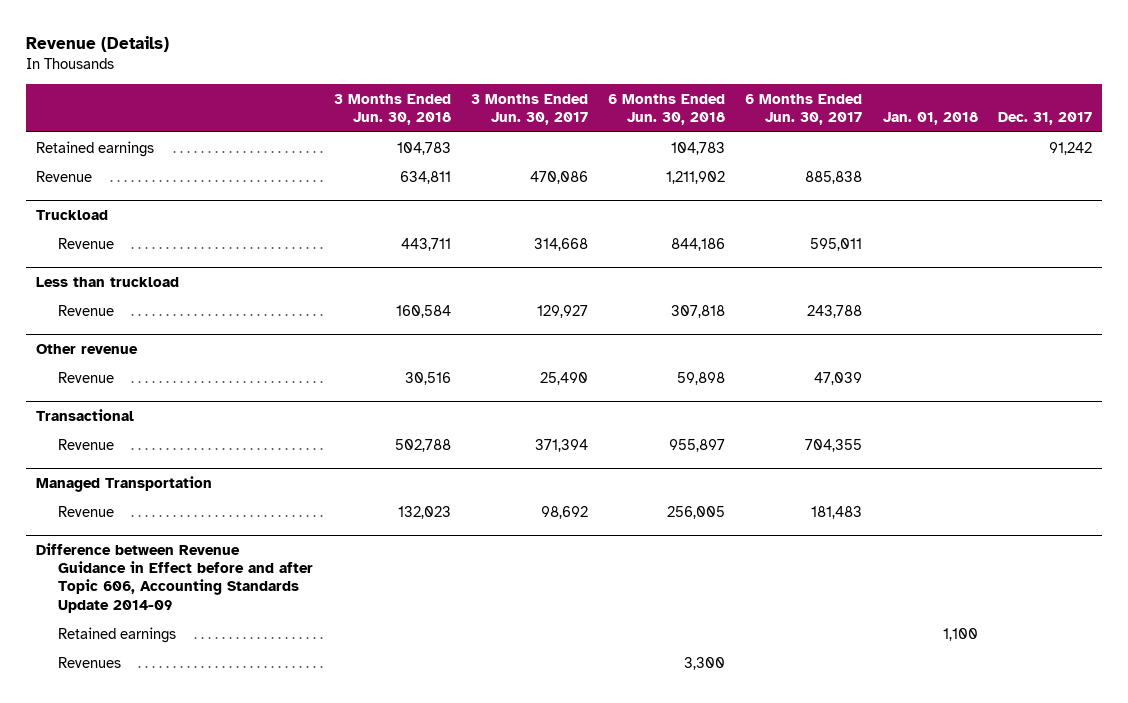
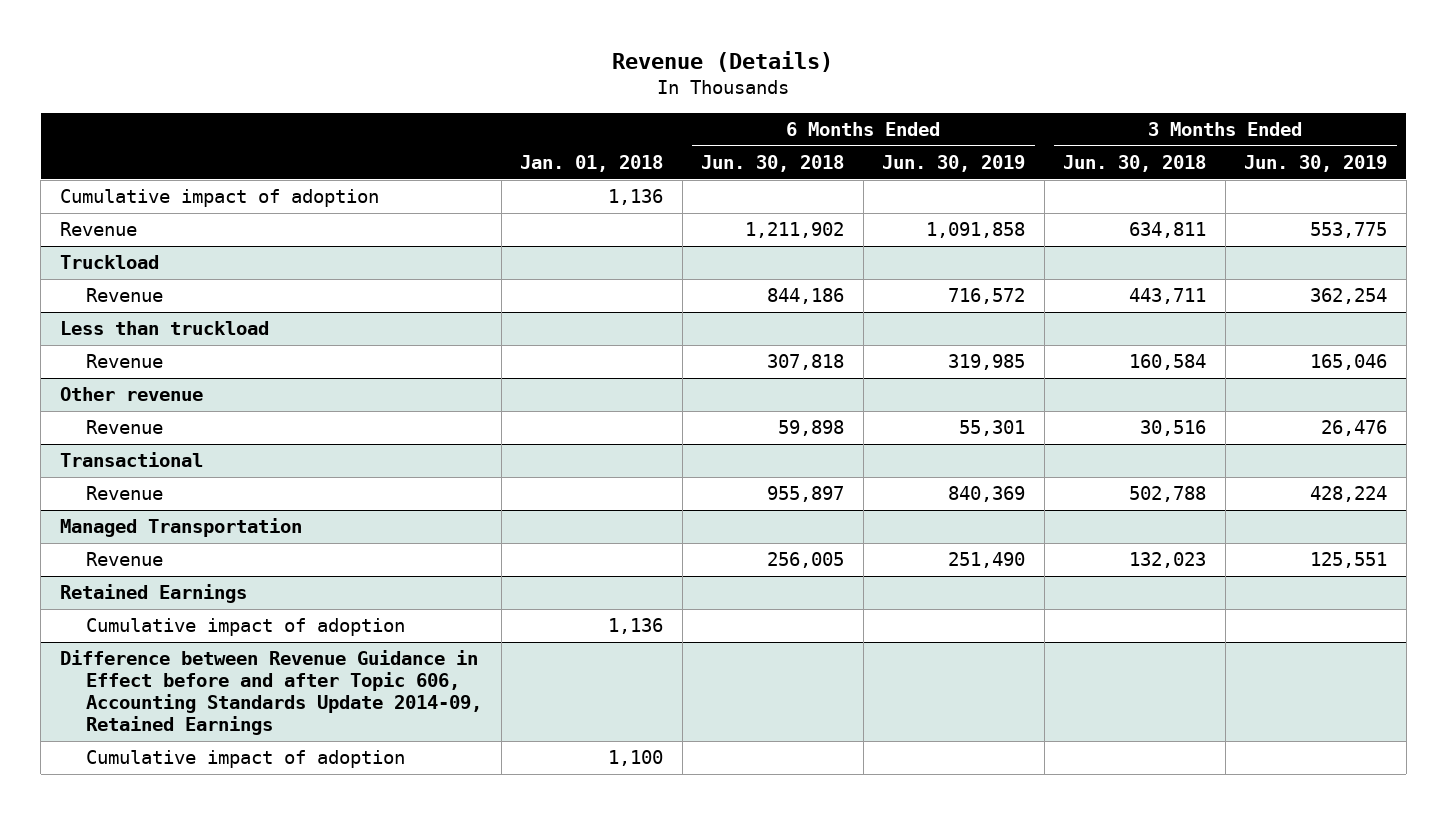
- | 3 Months Ended Jun. 30, 2018 | 3 Months Ended Jun. 30, 2017 | 6 Months Ended Jun. 30, 2018 | 6 Months Ended Jun. 30, 2017 | Jan. 01, 2018 | Dec. 31, 2017
+ | Jan. 01, 2018 | 6 Months Ended Jun. 30, 2018 | 6 Months Ended Jun. 30, 2019 | 3 Months Ended Jun. 30, 2018 | 3 Months Ended Jun. 30, 2019
- Retained earnings | 104,783 | | 104,783 | | | 91,242
+ Cumulative impact of adoption | 1,136 | | | |
- Difference between Revenue Guidance in Effect before and after Topic 606, Accounting Standards Update 2014-09
- Retained earnings | | | | | 1,100 |
- Revenues | | | 3,300 | | |
+ Retained Earnings
+ Cumulative impact of adoption | 1,136 | | | |
+ Difference between Revenue Guidance in Effect before and after Topic 606, Accounting Standards Update 2014-09, Retained Earnings
+ Cumulative impact of adoption | 1,100 | | | |

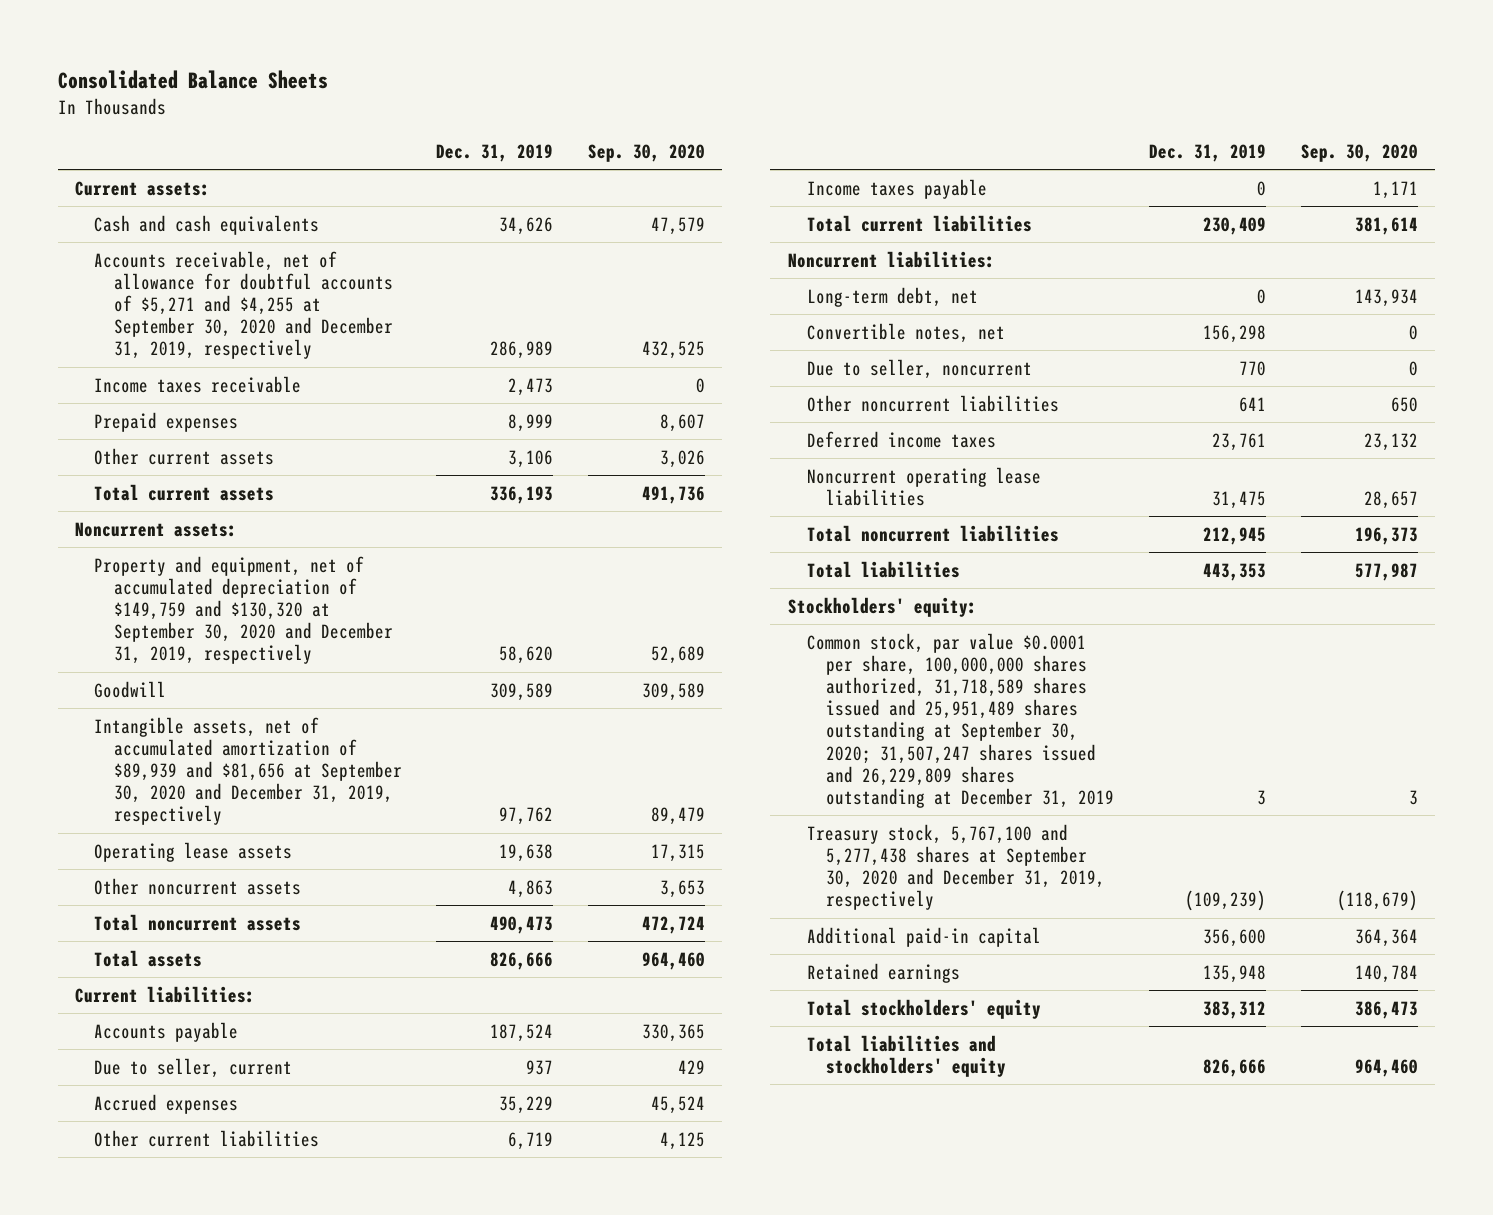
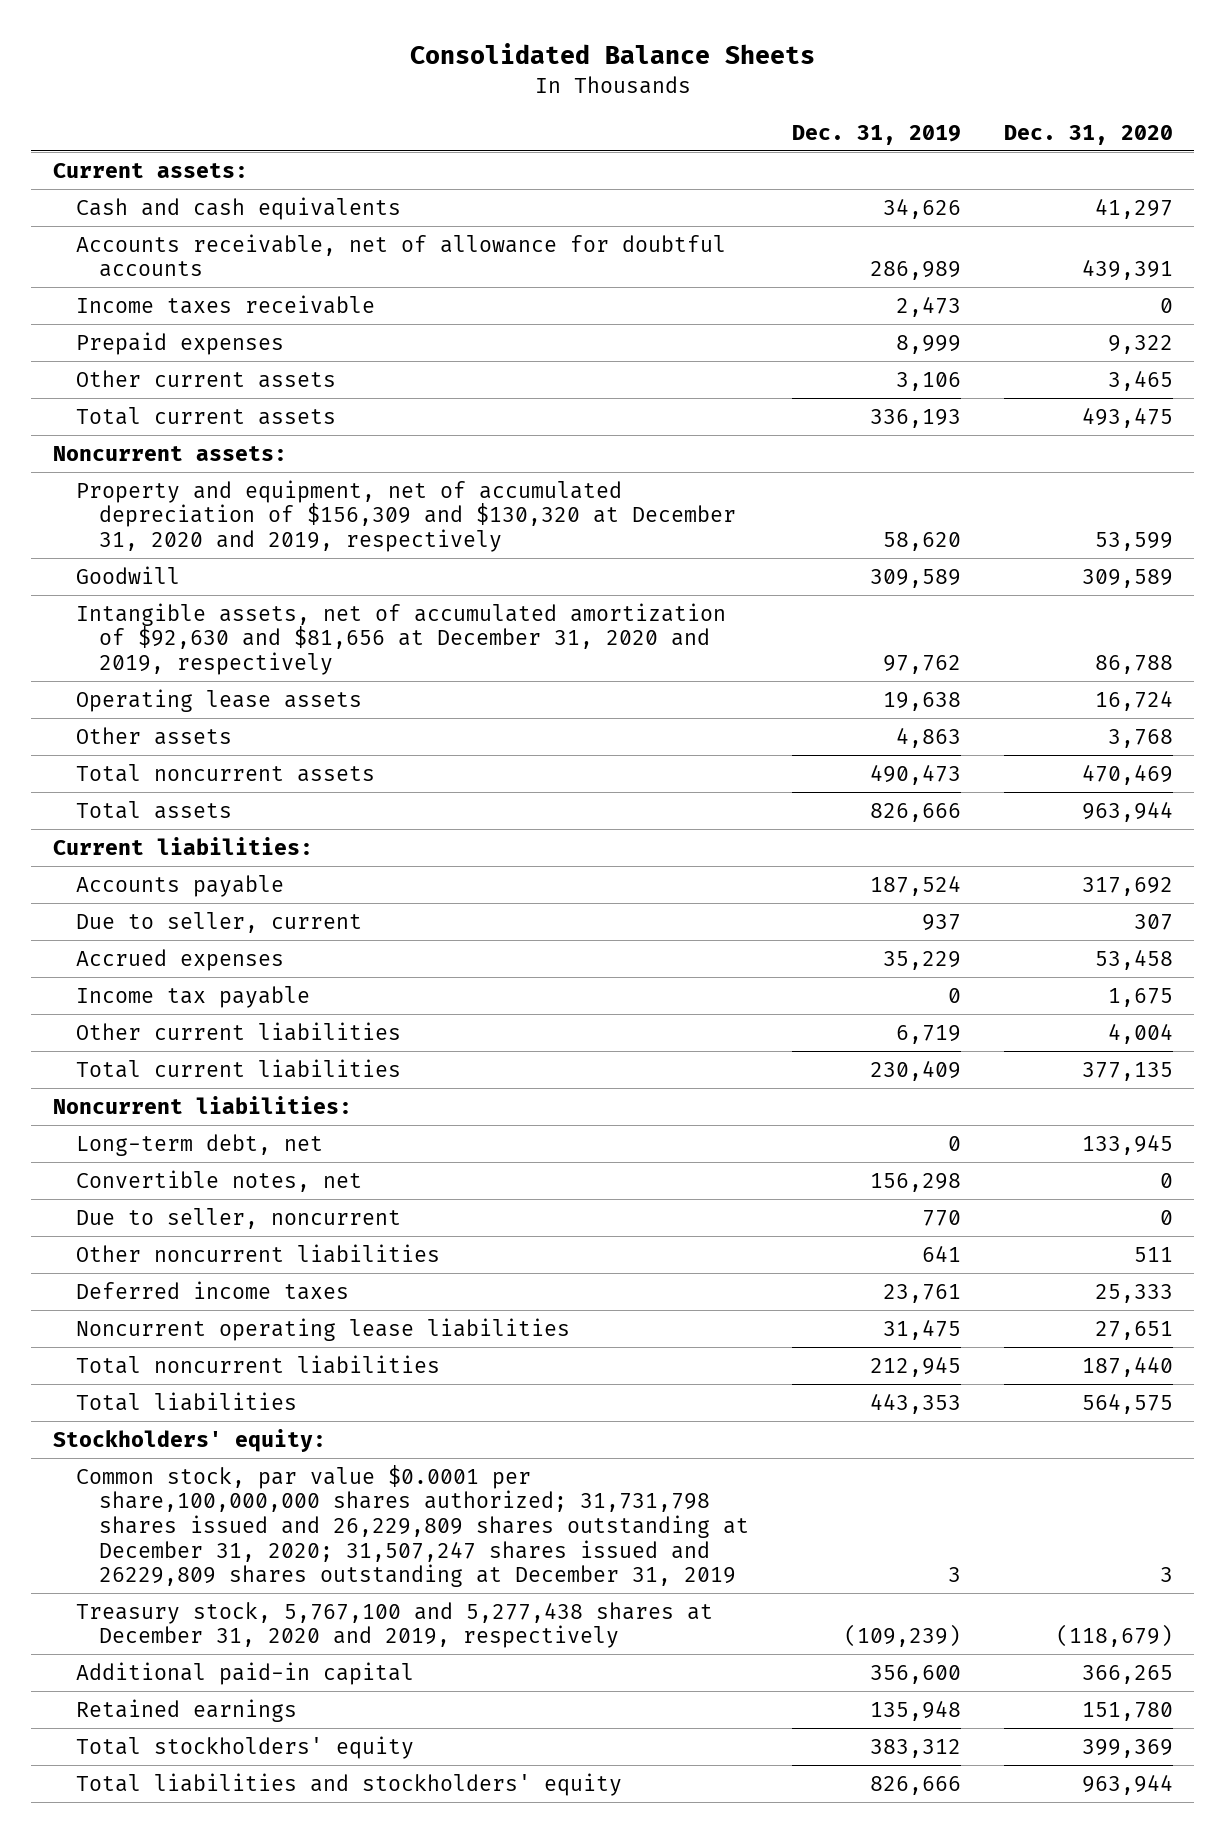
- | Dec. 31, 2019 | Sep. 30, 2020
+ | Dec. 31, 2019 | Dec. 31, 2020
- Accounts receivable, net of allowance for doubtful accounts of $5,271 and $4,255 at September 30, 2020 and December 31, 2019, respectively | 286,989 | 432,525
+ Accounts receivable, net of allowance for doubtful accounts | 286,989 | 439,391
- Property and equipment, net of accumulated depreciation of $149,759 and $130,320 at September 30, 2020 and December 31, 2019, respectively | 58,620 | 52,689
+ Property and equipment, net of accumulated depreciation of $156,309 and $130,320 at December 31, 2020 and 2019, respectively | 58,620 | 53,599
- Intangible assets, net of accumulated amortization of $89,939 and $81,656 at September 30, 2020 and December 31, 2019, respectively | 97,762 | 89,479
+ Intangible assets, net of accumulated amortization of $92,630 and $81,656 at December 31, 2020 and 2019, respectively | 97,762 | 86,788
- Other noncurrent assets | 4,863 | 3,653
+ Other assets | 4,863 | 3,768
+ Income tax payable | 0 | 1,675
- Income taxes payable | 0 | 1,171
- Common stock, par value $0.0001 per share, 100,000,000 shares authorized, 31,718,589 shares issued and 25,951,489 shares outstanding at September 30, 2020; 31,507,247 shares issued and 26,229,809 shares outstanding at December 31, 2019 | 3 | 3
- Treasury stock, 5,767,100 and 5,277,438 shares at September 30, 2020 and December 31, 2019, respectively | (109,239) | (118,679)
+ Common stock, par value $0.0001 per share,100,000,000 shares authorized; 31,731,798 shares issued and 26,229,809 shares outstanding at December 31, 2020; 31,507,247 shares issued and 26229,809 shares outstanding at December 31, 2019 | 3 | 3
+ Treasury stock, 5,767,100 and 5,277,438 shares at December 31, 2020 and 2019, respectively | (109,239) | (118,679)

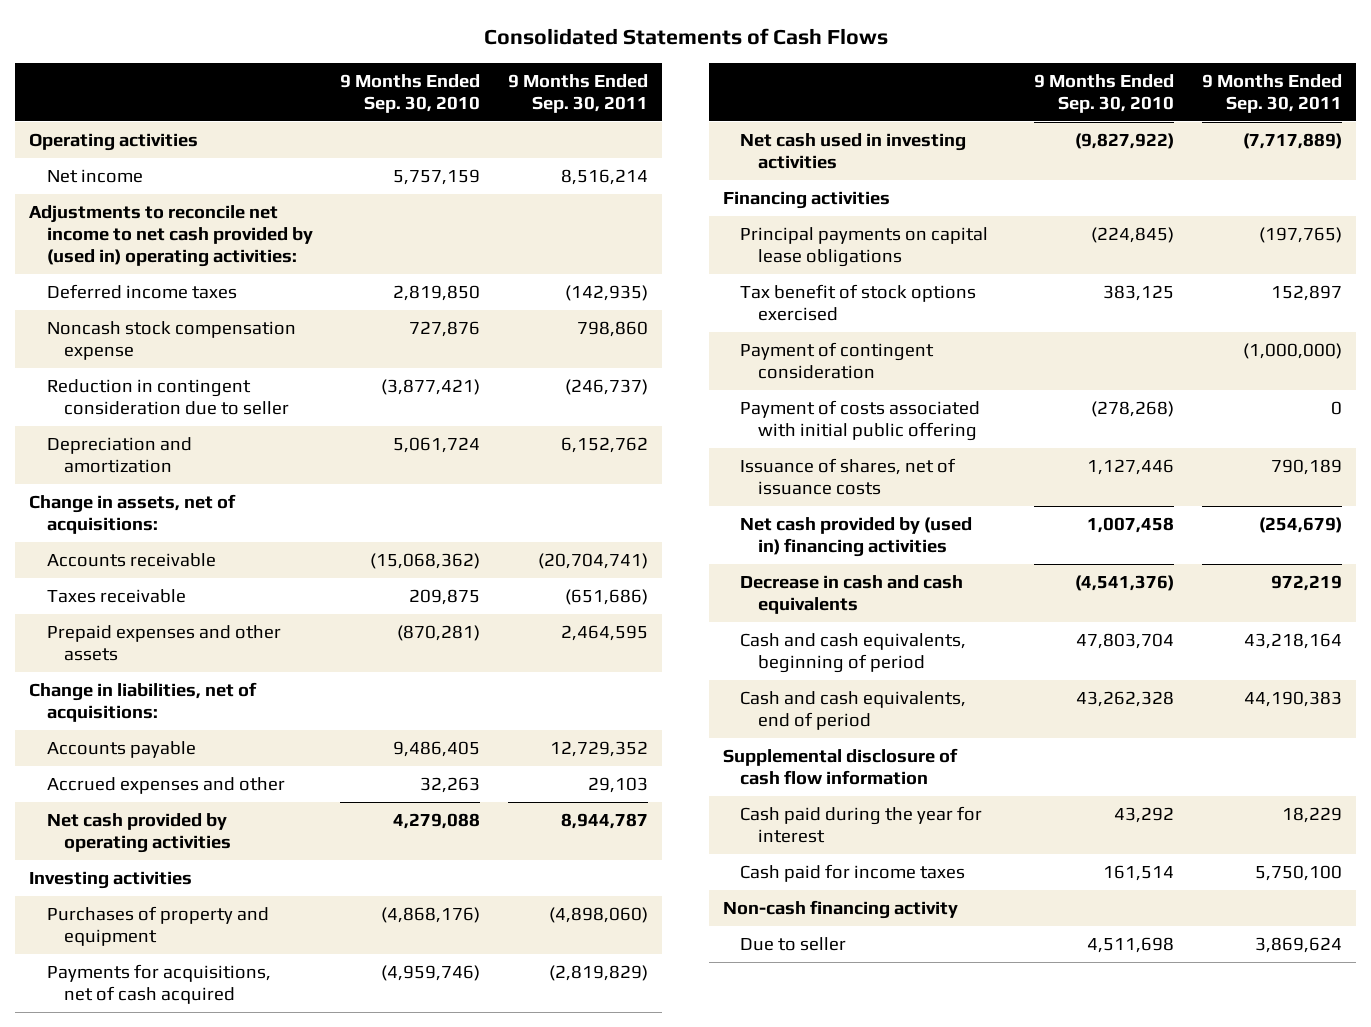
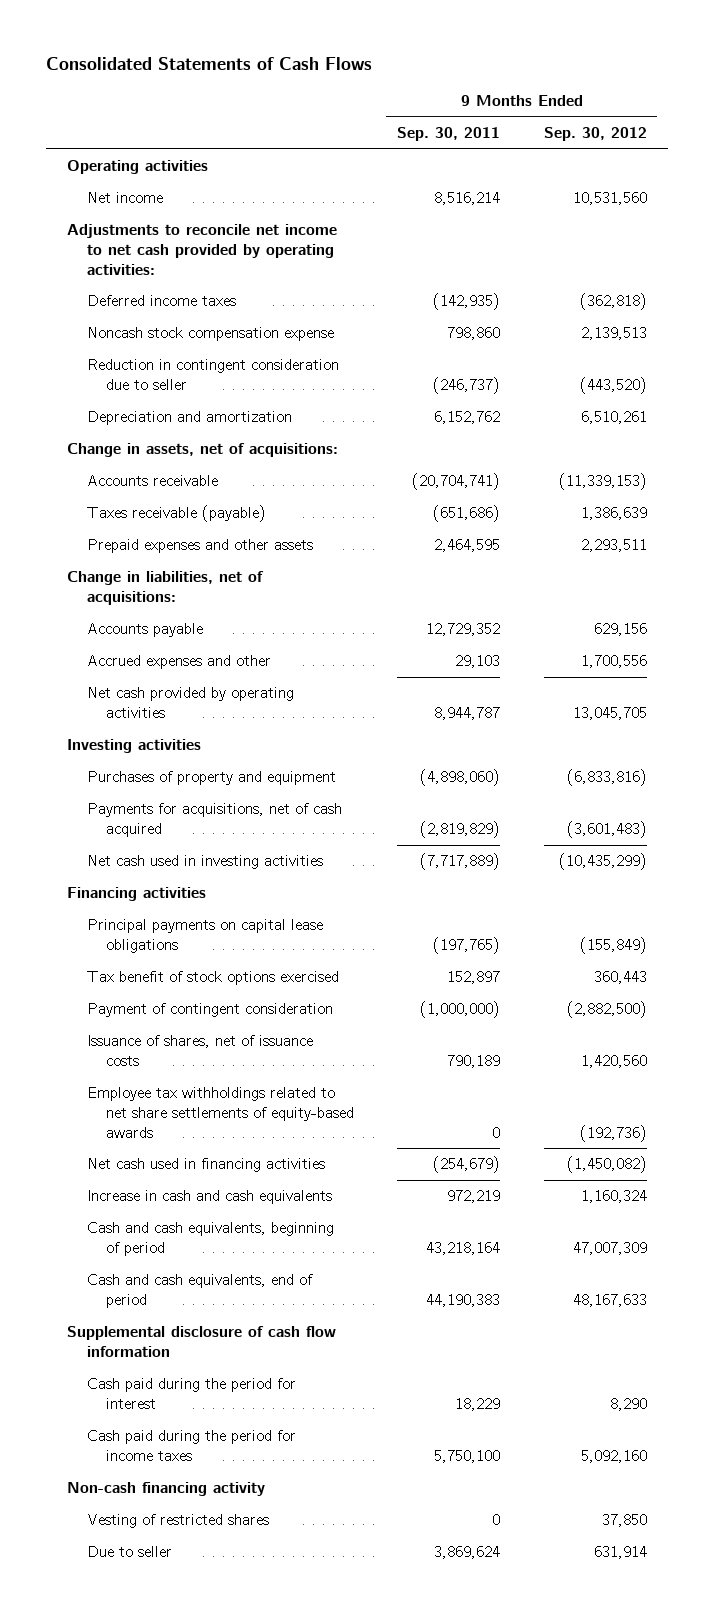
- | 9 Months Ended Sep. 30, 2010 | 9 Months Ended Sep. 30, 2011
+ | 9 Months Ended Sep. 30, 2011 | 9 Months Ended Sep. 30, 2012
- Adjustments to reconcile net income to net cash provided by (used in) operating activities:
+ Adjustments to reconcile net income to net cash provided by operating activities:
- Taxes receivable | 209,875 | (651,686)
+ Taxes receivable (payable) | (651,686) | 1,386,639
- Payment of costs associated with initial public offering | (278,268) | 0
- Net cash provided by (used in) financing activities | 1,007,458 | (254,679)
- Decrease in cash and cash equivalents | (4,541,376) | 972,219
+ Employee tax withholdings related to net share settlements of equity-based awards | 0 | (192,736)
+ Net cash used in financing activities | (254,679) | (1,450,082)
+ Increase in cash and cash equivalents | 972,219 | 1,160,324
- Cash paid during the year for interest | 43,292 | 18,229
- Cash paid for income taxes | 161,514 | 5,750,100
+ Cash paid during the period for interest | 18,229 | 8,290
+ Cash paid during the period for income taxes | 5,750,100 | 5,092,160
+ Vesting of restricted shares | 0 | 37,850

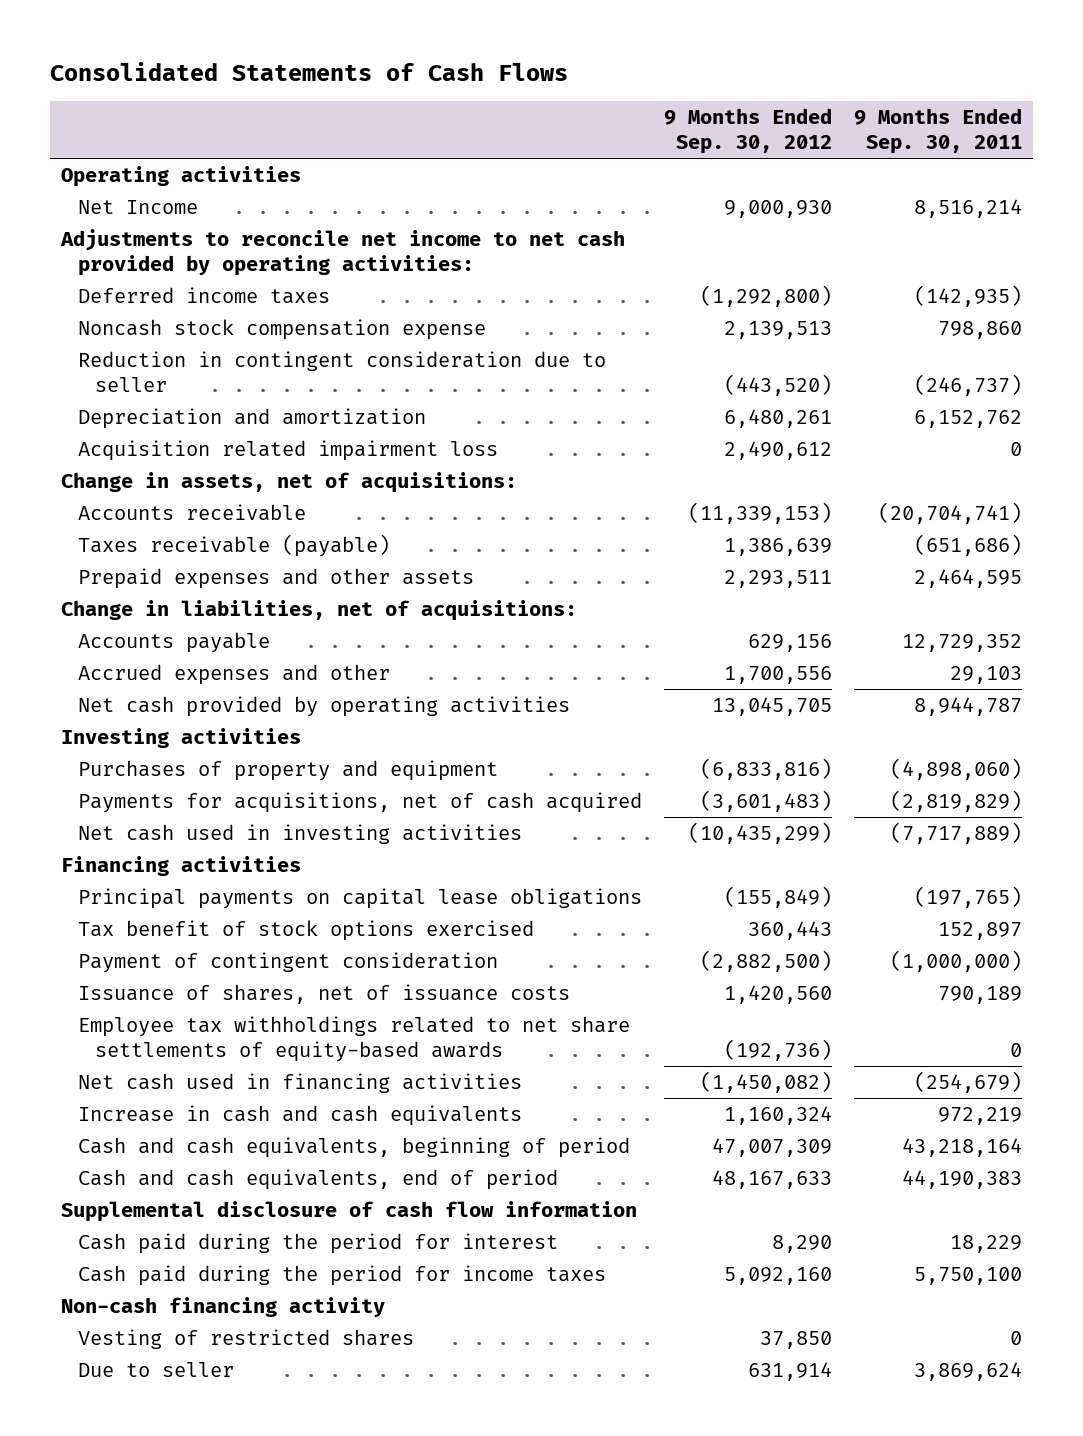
- | 9 Months Ended Sep. 30, 2011 | 9 Months Ended Sep. 30, 2012
+ | 9 Months Ended Sep. 30, 2012 | 9 Months Ended Sep. 30, 2011
- Net income | 8,516,214 | 10,531,560
+ Net Income | 9,000,930 | 8,516,214
- Deferred income taxes | (142,935) | (362,818)
+ Deferred income taxes | (1,292,800) | (142,935)
- Depreciation and amortization | 6,152,762 | 6,510,261
+ Depreciation and amortization | 6,480,261 | 6,152,762
+ Acquisition related impairment loss | 2,490,612 | 0

